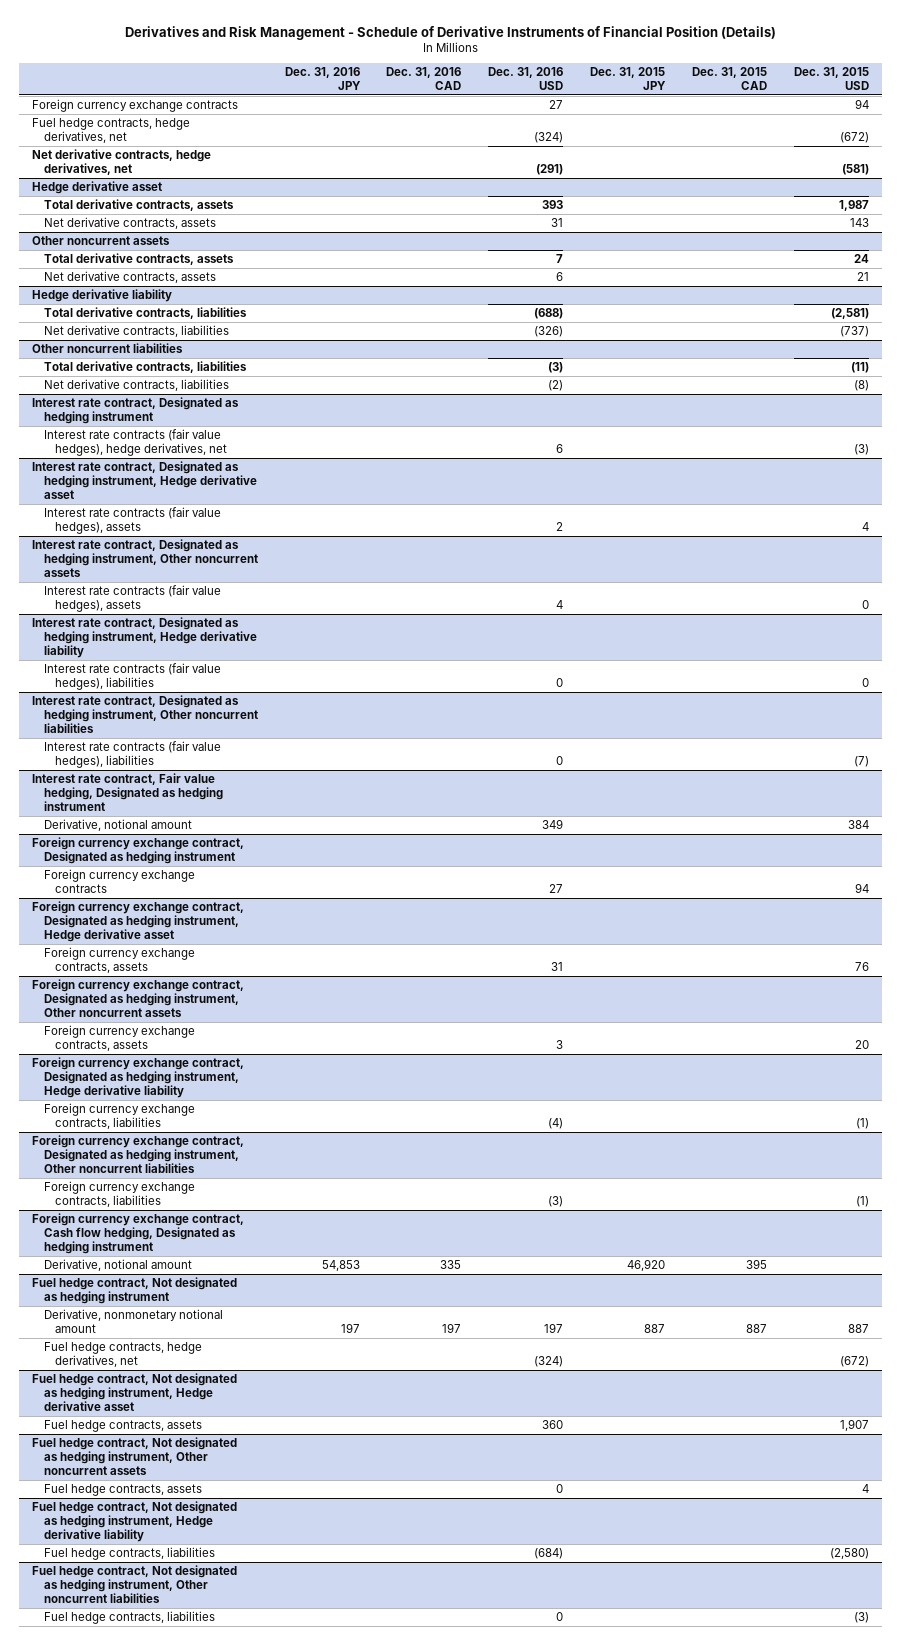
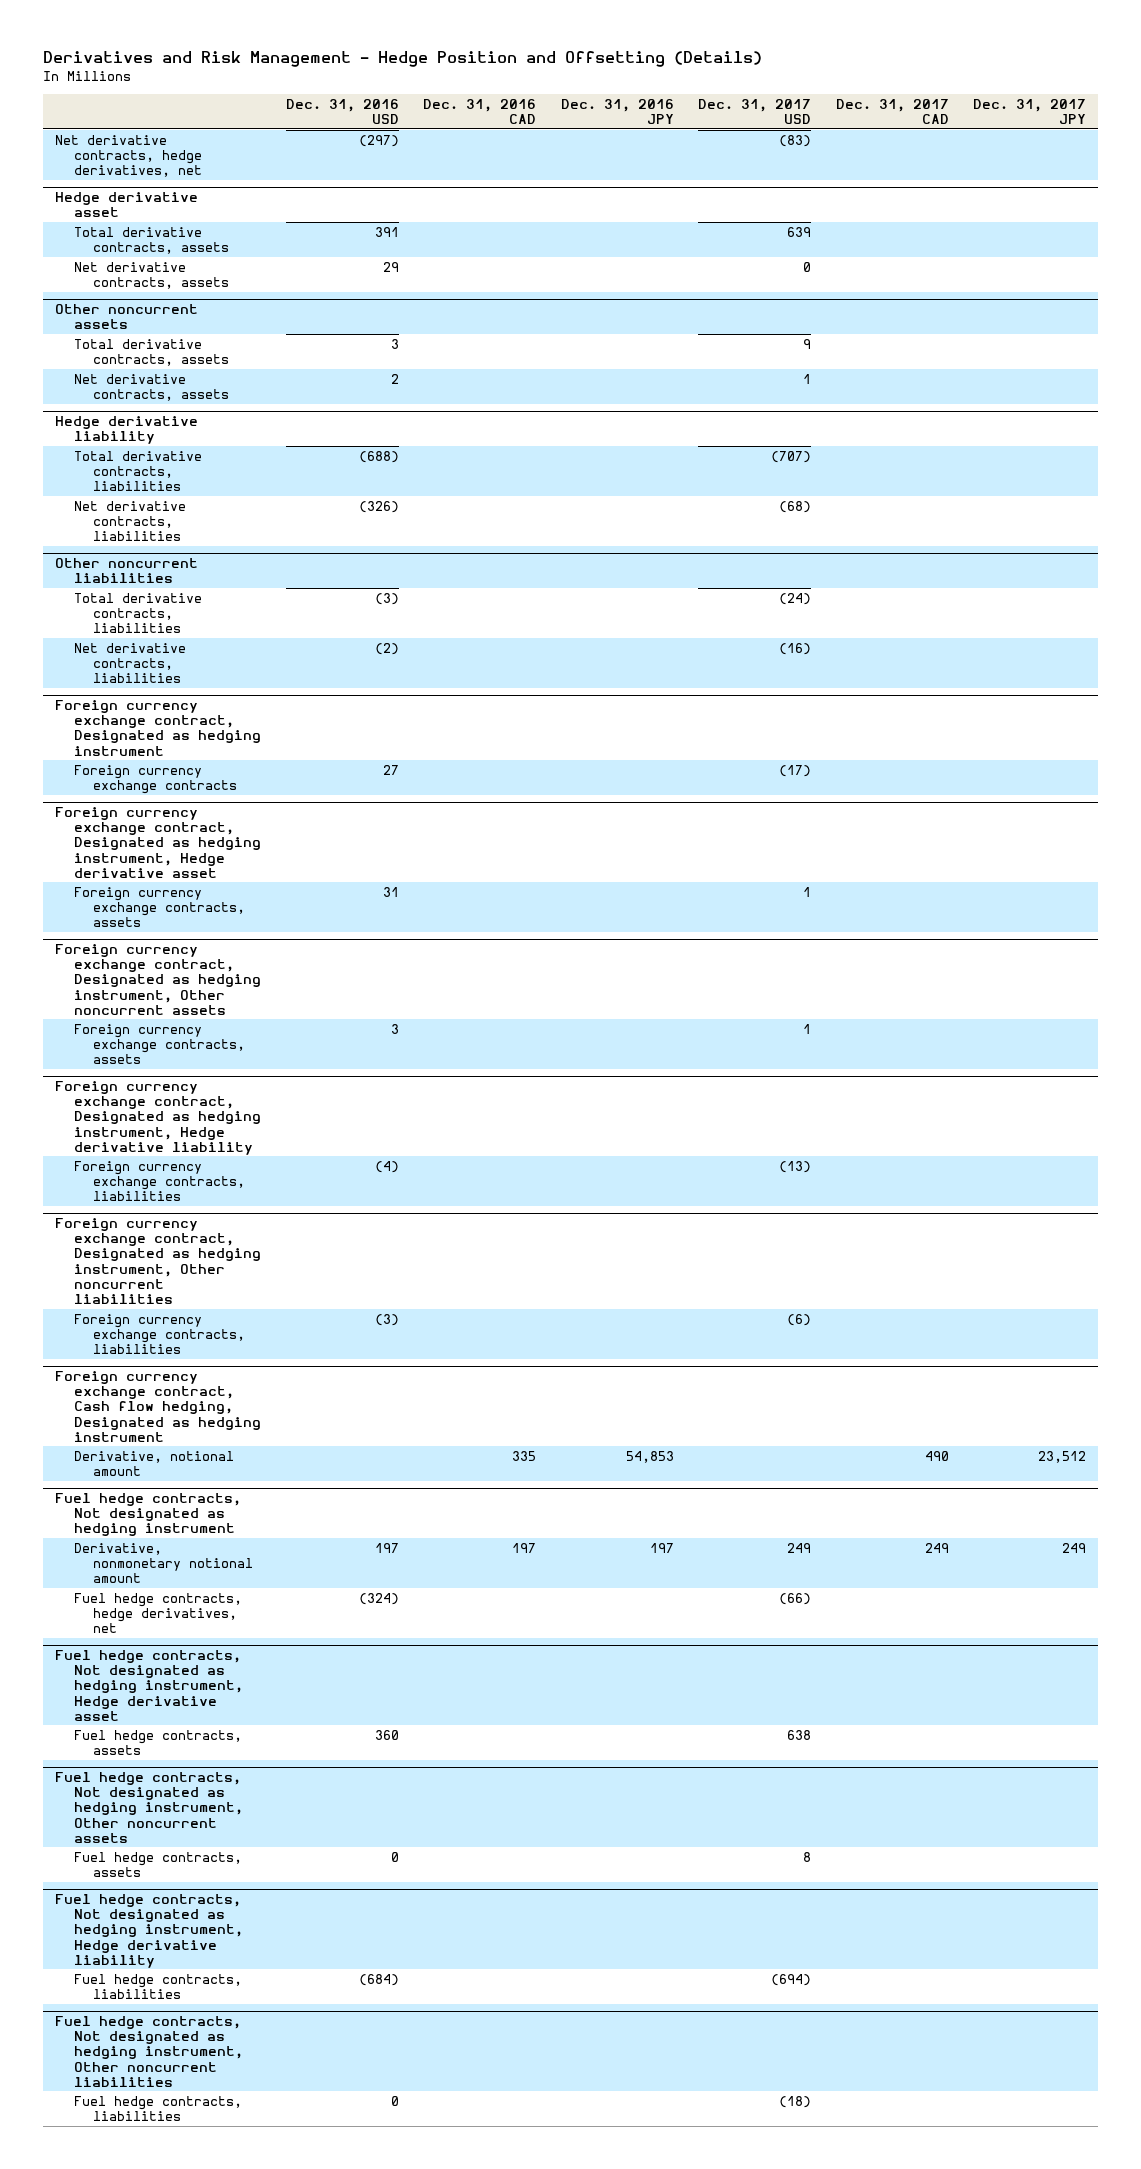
- Derivatives and Risk Management - Schedule of Derivative Instruments of Financial Position (Details)
+ Derivatives and Risk Management - Hedge Position and Offsetting (Details)
- | Dec. 31, 2016 JPY | Dec. 31, 2016 CAD | Dec. 31, 2016 USD | Dec. 31, 2015 JPY | Dec. 31, 2015 CAD | Dec. 31, 2015 USD
+ | Dec. 31, 2016 USD | Dec. 31, 2016 CAD | Dec. 31, 2016 JPY | Dec. 31, 2017 USD | Dec. 31, 2017 CAD | Dec. 31, 2017 JPY
- Foreign currency exchange contracts | | | 27 | | | 94
- Fuel hedge contracts, hedge derivatives, net | | | (324) | | | (672)
- Net derivative contracts, hedge derivatives, net | | | (291) | | | (581)
+ Net derivative contracts, hedge derivatives, net | (297) | | | (83) | |
@ Hedge derivative asset
- Total derivative contracts, assets | | | 393 | | | 1,987
- Net derivative contracts, assets | | | 31 | | | 143
+ Total derivative contracts, assets | 391 | | | 639 | |
+ Net derivative contracts, assets | 29 | | | 0 | |
@ Other noncurrent assets
- Total derivative contracts, assets | | | 7 | | | 24
- Net derivative contracts, assets | | | 6 | | | 21
+ Total derivative contracts, assets | 3 | | | 9 | |
+ Net derivative contracts, assets | 2 | | | 1 | |
- Interest rate contract, Designated as hedging instrument
- Interest rate contracts (fair value hedges), hedge derivatives, net | | | 6 | | | (3)
- Interest rate contract, Designated as hedging instrument, Hedge derivative asset
- Interest rate contracts (fair value hedges), assets | | | 2 | | | 4
- Interest rate contract, Designated as hedging instrument, Other noncurrent assets
- Interest rate contracts (fair value hedges), assets | | | 4 | | | 0
- Interest rate contract, Designated as hedging instrument, Hedge derivative liability
- Interest rate contracts (fair value hedges), liabilities | | | 0 | | | 0
- Interest rate contract, Designated as hedging instrument, Other noncurrent liabilities
- Interest rate contracts (fair value hedges), liabilities | | | 0 | | | (7)
- Interest rate contract, Fair value hedging, Designated as hedging instrument
- Derivative, notional amount | | | 349 | | | 384
- Fuel hedge contract, Not designated as hedging instrument
+ Fuel hedge contracts, Not designated as hedging instrument
- Fuel hedge contract, Not designated as hedging instrument, Hedge derivative asset
+ Fuel hedge contracts, Not designated as hedging instrument, Hedge derivative asset
- Fuel hedge contract, Not designated as hedging instrument, Other noncurrent assets
+ Fuel hedge contracts, Not designated as hedging instrument, Other noncurrent assets
- Fuel hedge contract, Not designated as hedging instrument, Hedge derivative liability
+ Fuel hedge contracts, Not designated as hedging instrument, Hedge derivative liability
- Fuel hedge contract, Not designated as hedging instrument, Other noncurrent liabilities
+ Fuel hedge contracts, Not designated as hedging instrument, Other noncurrent liabilities

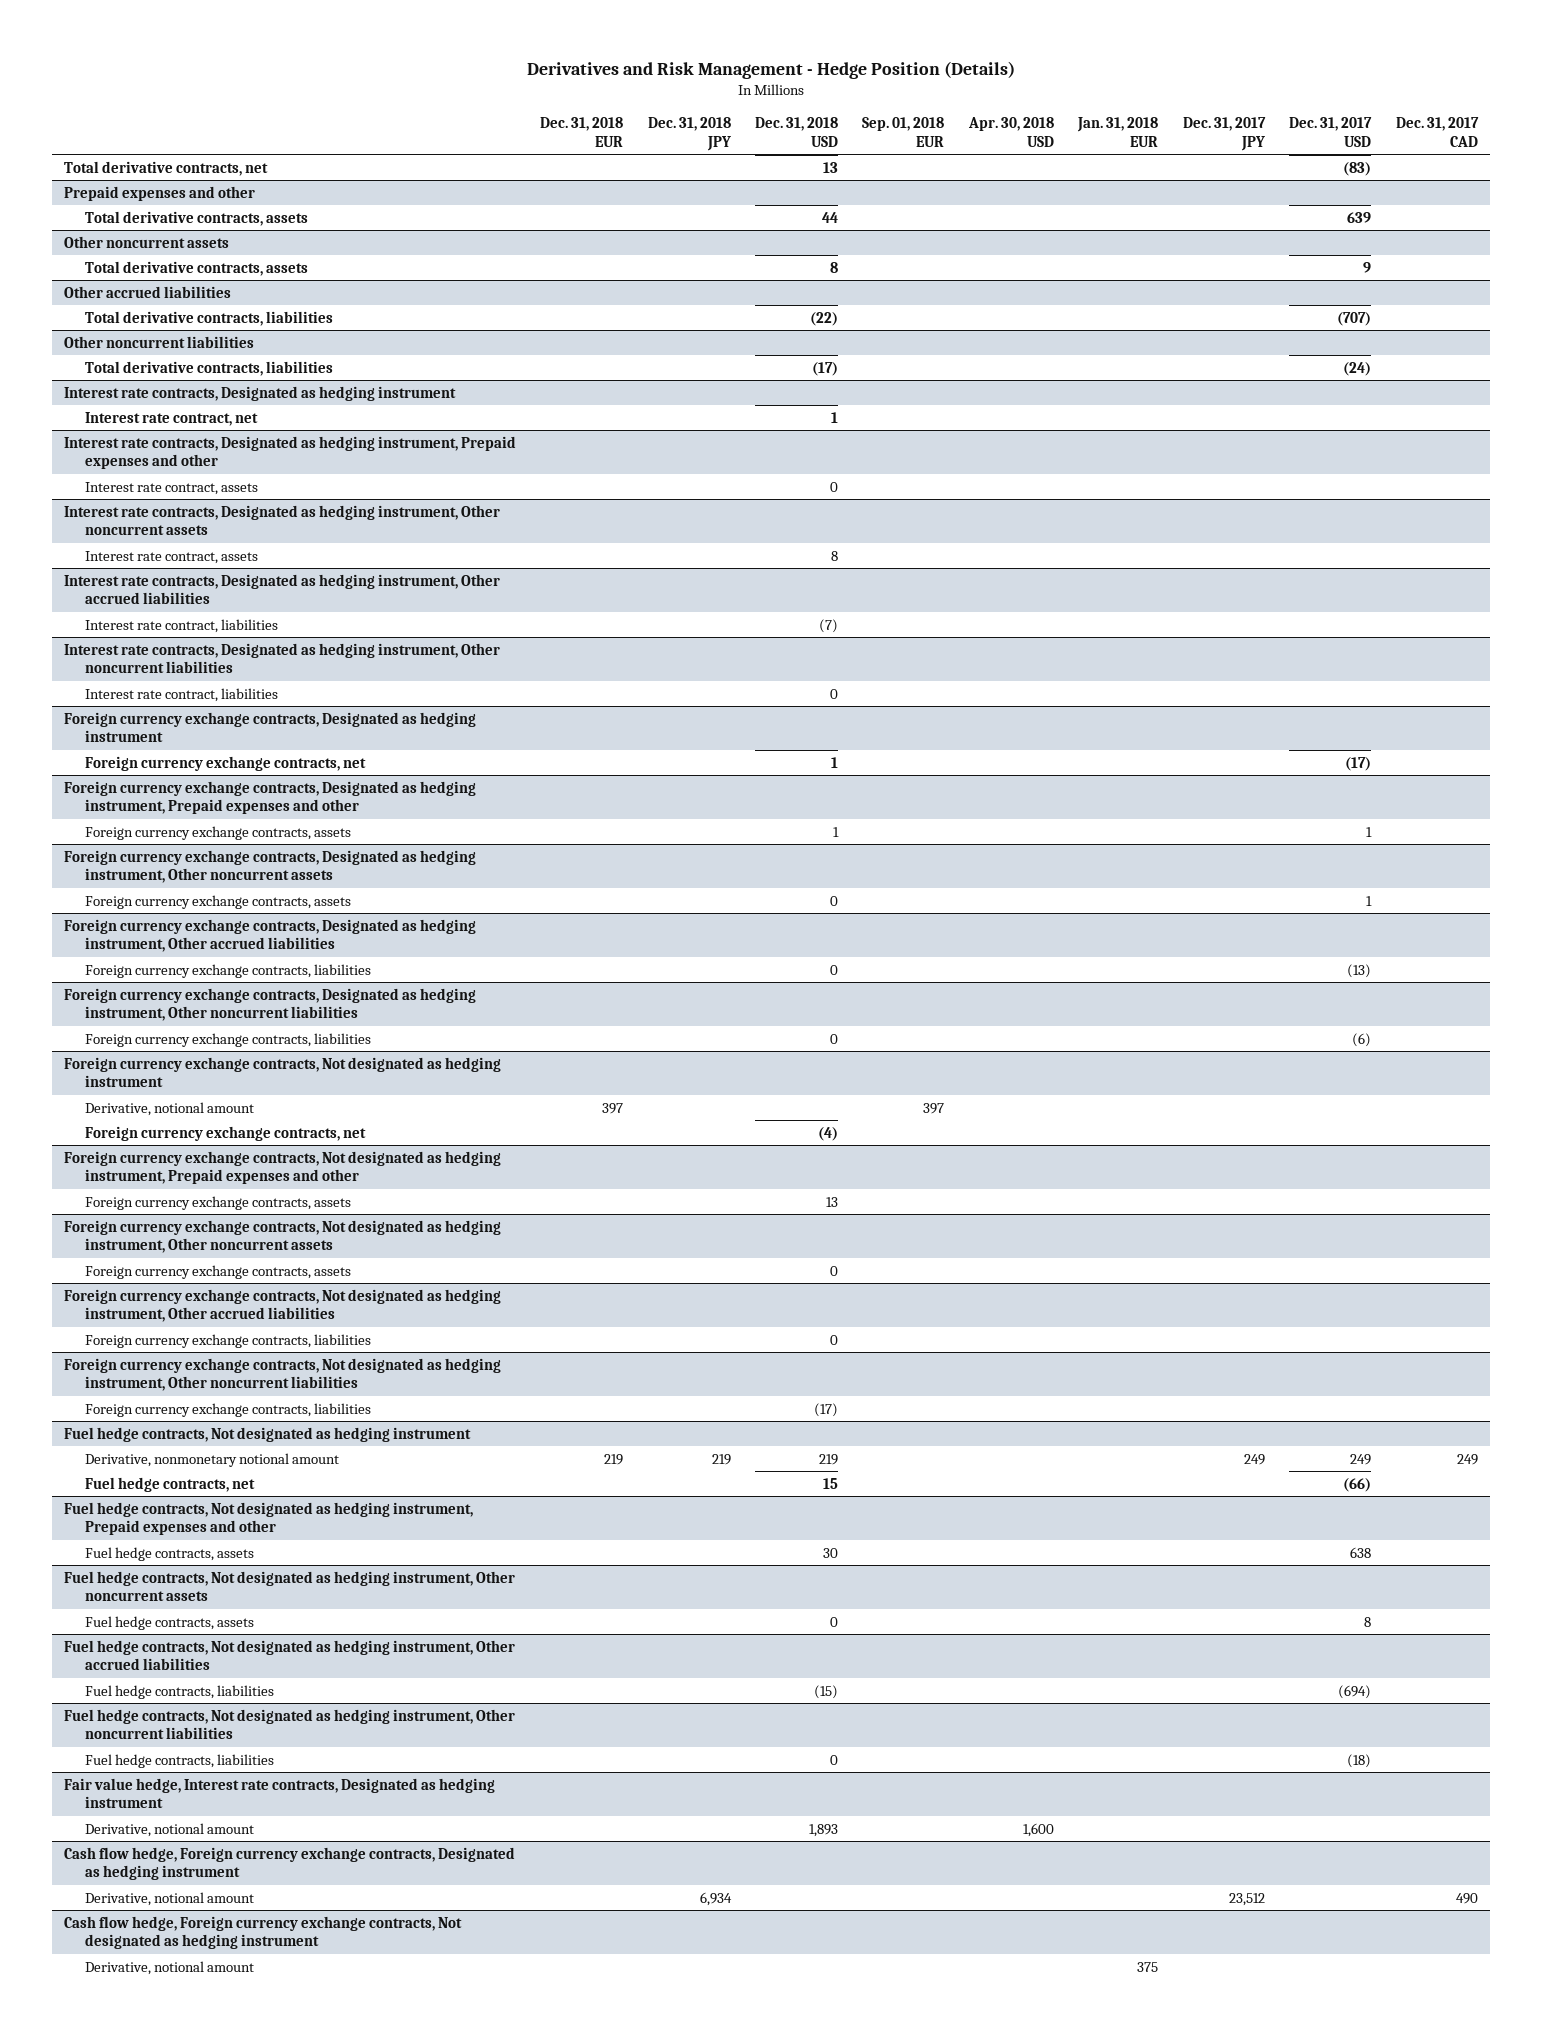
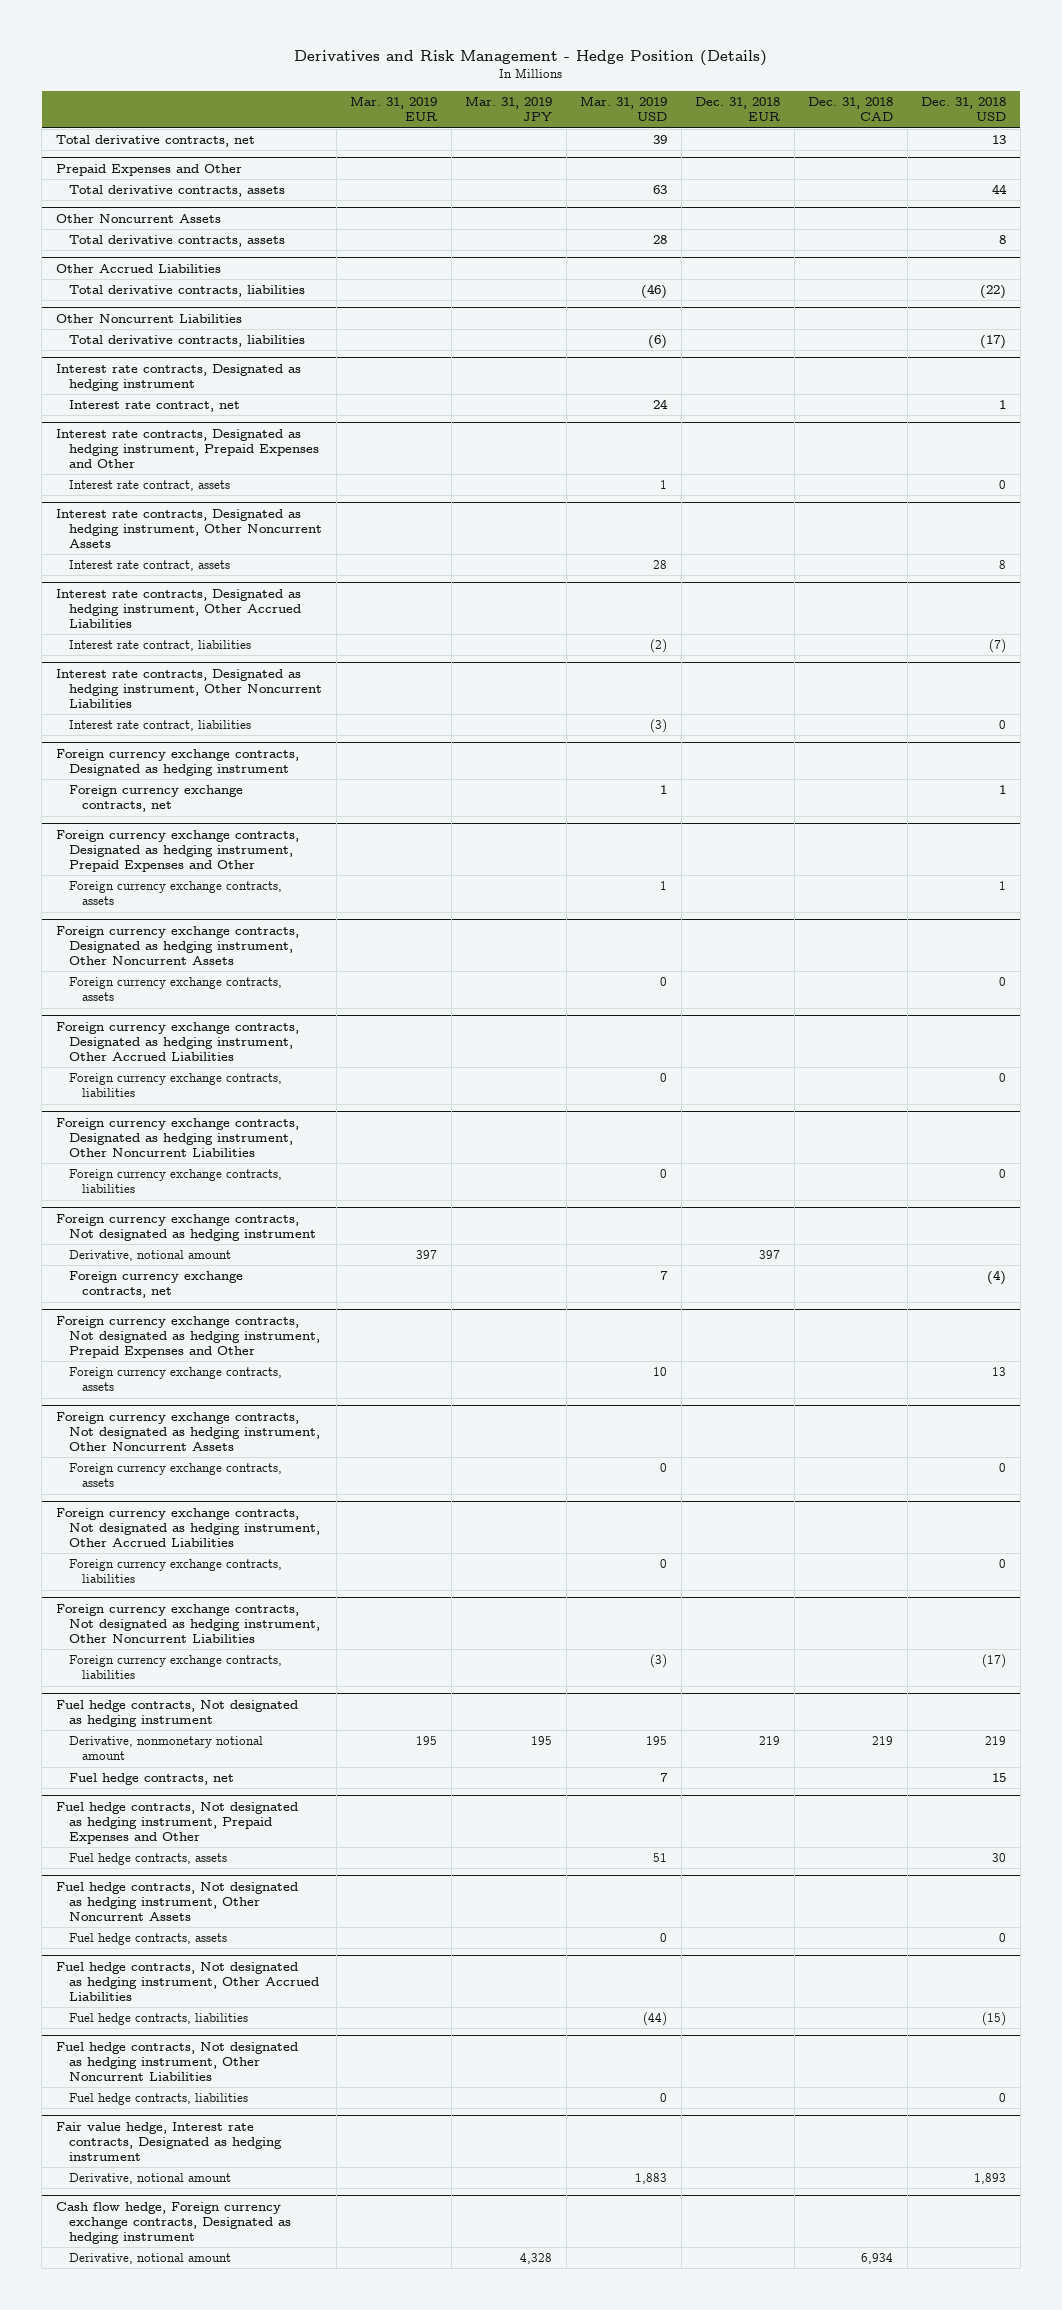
- | Dec. 31, 2018 EUR | Dec. 31, 2018 JPY | Dec. 31, 2018 USD | Sep. 01, 2018 EUR | Apr. 30, 2018 USD | Jan. 31, 2018 EUR | Dec. 31, 2017 JPY | Dec. 31, 2017 USD | Dec. 31, 2017 CAD
+ | Mar. 31, 2019 EUR | Mar. 31, 2019 JPY | Mar. 31, 2019 USD | Dec. 31, 2018 EUR | Dec. 31, 2018 CAD | Dec. 31, 2018 USD
- Prepaid expenses and other
+ Prepaid Expenses and Other
- Other noncurrent assets
+ Other Noncurrent Assets
- Other accrued liabilities
+ Other Accrued Liabilities
- Other noncurrent liabilities
+ Other Noncurrent Liabilities
- Interest rate contracts, Designated as hedging instrument, Prepaid expenses and other
+ Interest rate contracts, Designated as hedging instrument, Prepaid Expenses and Other
- Interest rate contracts, Designated as hedging instrument, Other noncurrent assets
+ Interest rate contracts, Designated as hedging instrument, Other Noncurrent Assets
- Interest rate contracts, Designated as hedging instrument, Other accrued liabilities
+ Interest rate contracts, Designated as hedging instrument, Other Accrued Liabilities
- Interest rate contracts, Designated as hedging instrument, Other noncurrent liabilities
+ Interest rate contracts, Designated as hedging instrument, Other Noncurrent Liabilities
- Foreign currency exchange contracts, Designated as hedging instrument, Prepaid expenses and other
+ Foreign currency exchange contracts, Designated as hedging instrument, Prepaid Expenses and Other
- Foreign currency exchange contracts, Designated as hedging instrument, Other noncurrent assets
+ Foreign currency exchange contracts, Designated as hedging instrument, Other Noncurrent Assets
- Foreign currency exchange contracts, Designated as hedging instrument, Other accrued liabilities
+ Foreign currency exchange contracts, Designated as hedging instrument, Other Accrued Liabilities
- Foreign currency exchange contracts, Designated as hedging instrument, Other noncurrent liabilities
+ Foreign currency exchange contracts, Designated as hedging instrument, Other Noncurrent Liabilities
- Foreign currency exchange contracts, Not designated as hedging instrument, Prepaid expenses and other
+ Foreign currency exchange contracts, Not designated as hedging instrument, Prepaid Expenses and Other
- Foreign currency exchange contracts, Not designated as hedging instrument, Other noncurrent assets
+ Foreign currency exchange contracts, Not designated as hedging instrument, Other Noncurrent Assets
- Foreign currency exchange contracts, Not designated as hedging instrument, Other accrued liabilities
+ Foreign currency exchange contracts, Not designated as hedging instrument, Other Accrued Liabilities
- Foreign currency exchange contracts, Not designated as hedging instrument, Other noncurrent liabilities
+ Foreign currency exchange contracts, Not designated as hedging instrument, Other Noncurrent Liabilities
- Fuel hedge contracts, Not designated as hedging instrument, Prepaid expenses and other
+ Fuel hedge contracts, Not designated as hedging instrument, Prepaid Expenses and Other
- Fuel hedge contracts, Not designated as hedging instrument, Other noncurrent assets
+ Fuel hedge contracts, Not designated as hedging instrument, Other Noncurrent Assets
- Fuel hedge contracts, Not designated as hedging instrument, Other accrued liabilities
+ Fuel hedge contracts, Not designated as hedging instrument, Other Accrued Liabilities
- Fuel hedge contracts, Not designated as hedging instrument, Other noncurrent liabilities
+ Fuel hedge contracts, Not designated as hedging instrument, Other Noncurrent Liabilities
- Cash flow hedge, Foreign currency exchange contracts, Not designated as hedging instrument
- Derivative, notional amount | | | | | | 375 | | |

